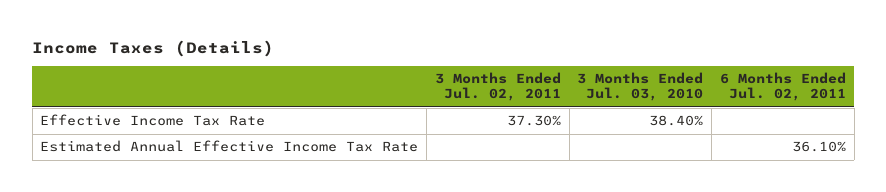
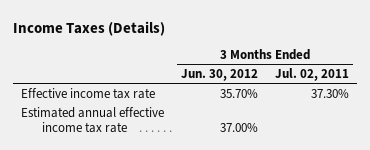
- | 3 Months Ended Jul. 02, 2011 | 3 Months Ended Jul. 03, 2010 | 6 Months Ended Jul. 02, 2011
+ | 3 Months Ended Jun. 30, 2012 | 3 Months Ended Jul. 02, 2011
- Effective Income Tax Rate | 37.30% | 38.40% |
- Estimated Annual Effective Income Tax Rate | | | 36.10%
+ Effective income tax rate | 35.70% | 37.30%
+ Estimated annual effective income tax rate | 37.00% |

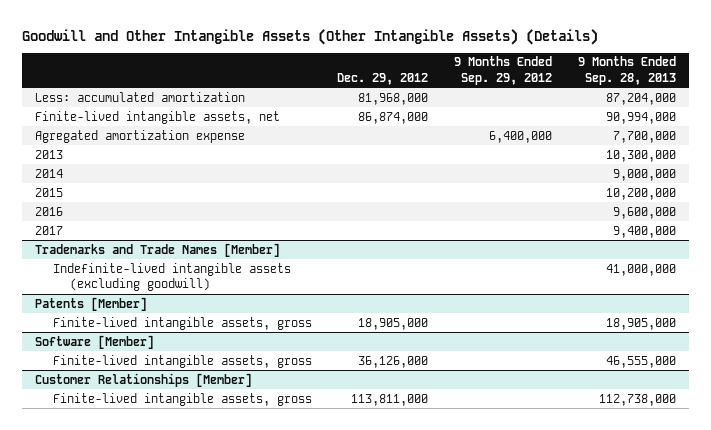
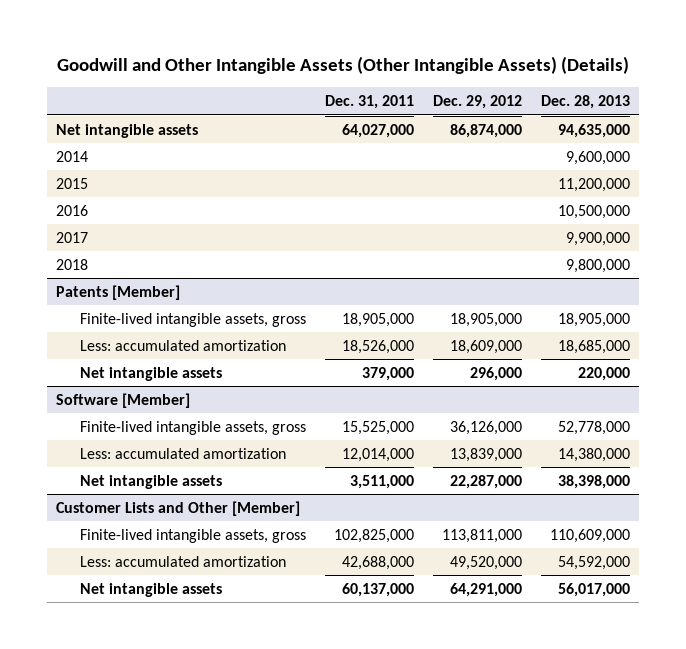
- | Dec. 29, 2012 | 9 Months Ended Sep. 29, 2012 | 9 Months Ended Sep. 28, 2013
+ | Dec. 31, 2011 | Dec. 29, 2012 | Dec. 28, 2013
- Less: accumulated amortization | 81,968,000 | | 87,204,000
- Finite-lived intangible assets, net | 86,874,000 | | 90,994,000
- Agregated amortization expense | | 6,400,000 | 7,700,000
- 2013 | | | 10,300,000
+ Net intangible assets | 64,027,000 | 86,874,000 | 94,635,000
- Trademarks and Trade Names [Member]
- Indefinite-lived intangible assets (excluding goodwill) | | | 41,000,000
+ 2018 | | | 9,800,000
@ Patents [Member]
+ Less: accumulated amortization | 18,526,000 | 18,609,000 | 18,685,000
+ Net intangible assets | 379,000 | 296,000 | 220,000
- Customer Relationships [Member]
@ Software [Member]
+ Less: accumulated amortization | 12,014,000 | 13,839,000 | 14,380,000
+ Net intangible assets | 3,511,000 | 22,287,000 | 38,398,000
+ Customer Lists and Other [Member]
+ Less: accumulated amortization | 42,688,000 | 49,520,000 | 54,592,000
+ Net intangible assets | 60,137,000 | 64,291,000 | 56,017,000

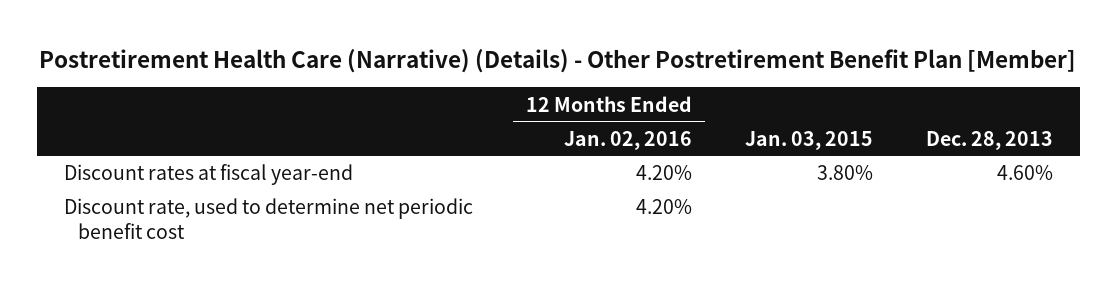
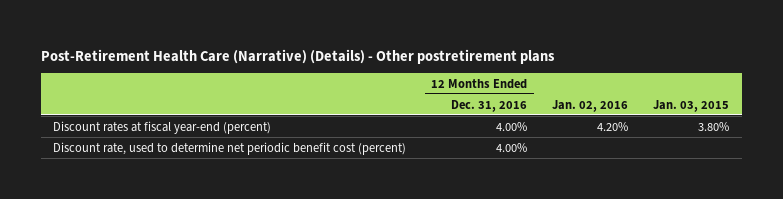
- Postretirement Health Care (Narrative) (Details) - Other Postretirement Benefit Plan [Member]
+ Post-Retirement Health Care (Narrative) (Details) - Other postretirement plans
- | 12 Months Ended Jan. 02, 2016 | Jan. 03, 2015 | Dec. 28, 2013
+ | 12 Months Ended Dec. 31, 2016 | Jan. 02, 2016 | Jan. 03, 2015
- Discount rates at fiscal year-end | 4.20% | 3.80% | 4.60%
- Discount rate, used to determine net periodic benefit cost | 4.20% | |
+ Discount rates at fiscal year-end (percent) | 4.00% | 4.20% | 3.80%
+ Discount rate, used to determine net periodic benefit cost (percent) | 4.00% | |

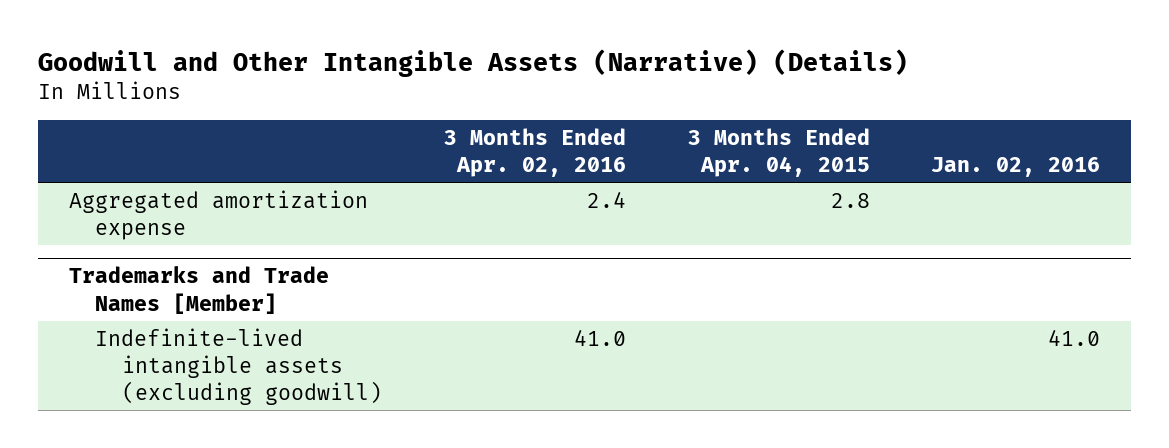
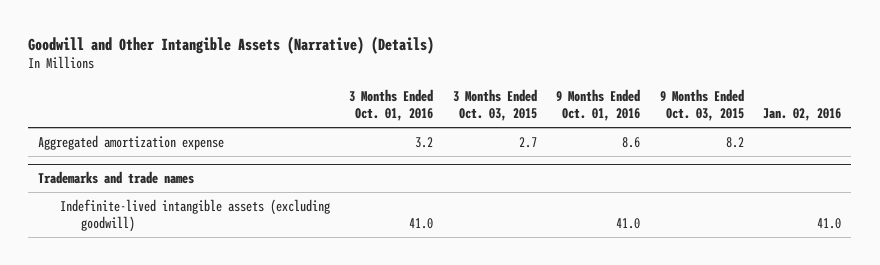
- | 3 Months Ended Apr. 02, 2016 | 3 Months Ended Apr. 04, 2015 | Jan. 02, 2016
+ | 3 Months Ended Oct. 01, 2016 | 3 Months Ended Oct. 03, 2015 | 9 Months Ended Oct. 01, 2016 | 9 Months Ended Oct. 03, 2015 | Jan. 02, 2016
- Trademarks and Trade Names [Member]
+ Trademarks and trade names

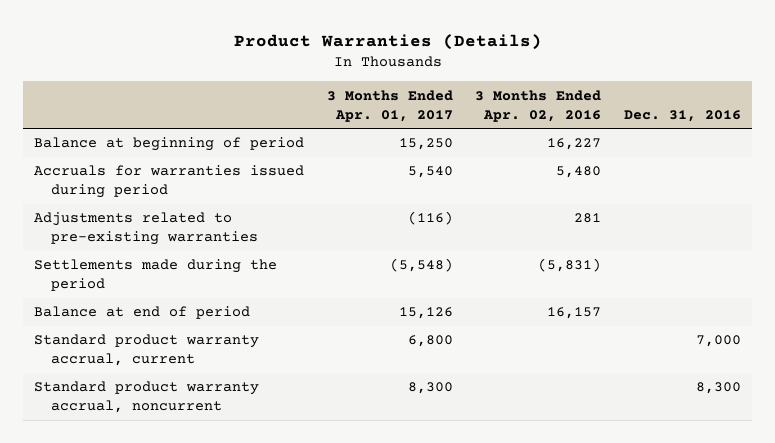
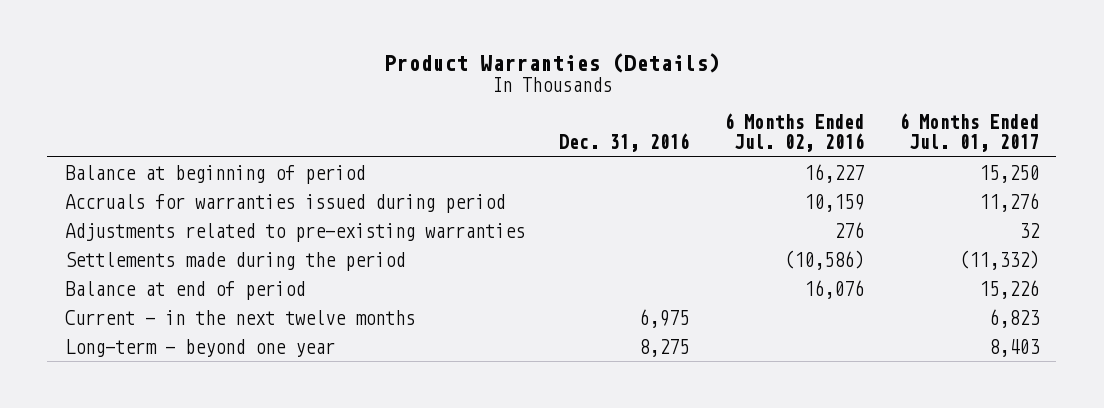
- | 3 Months Ended Apr. 01, 2017 | 3 Months Ended Apr. 02, 2016 | Dec. 31, 2016
+ | Dec. 31, 2016 | 6 Months Ended Jul. 02, 2016 | 6 Months Ended Jul. 01, 2017
- Standard product warranty accrual, current | 6,800 | | 7,000
- Standard product warranty accrual, noncurrent | 8,300 | | 8,300
+ Current - in the next twelve months | 6,975 | | 6,823
+ Long-term - beyond one year | 8,275 | | 8,403

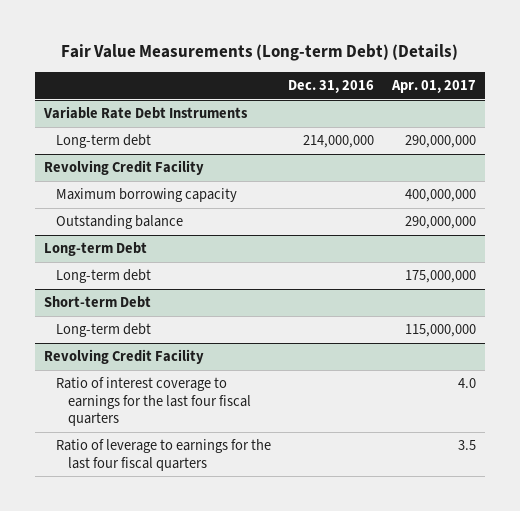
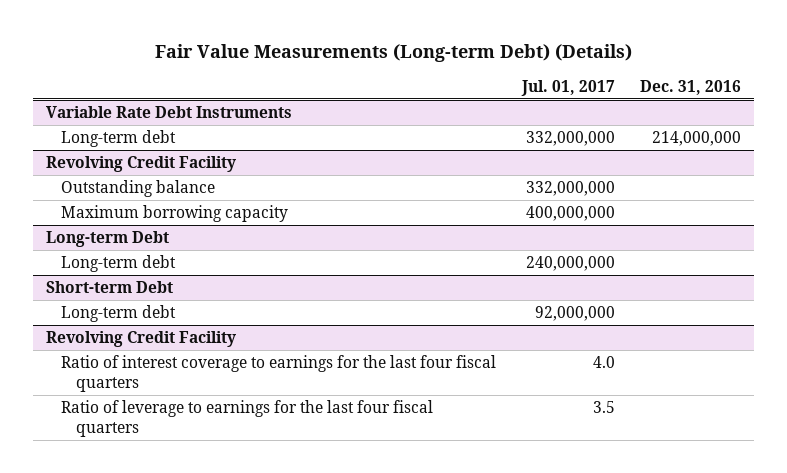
- | Dec. 31, 2016 | Apr. 01, 2017
+ | Jul. 01, 2017 | Dec. 31, 2016
@ Revolving Credit Facility
moved down: Maximum borrowing capacity | 400,000,000 |

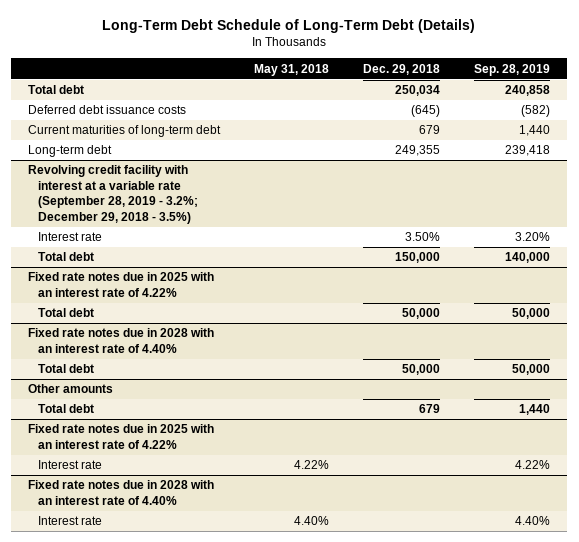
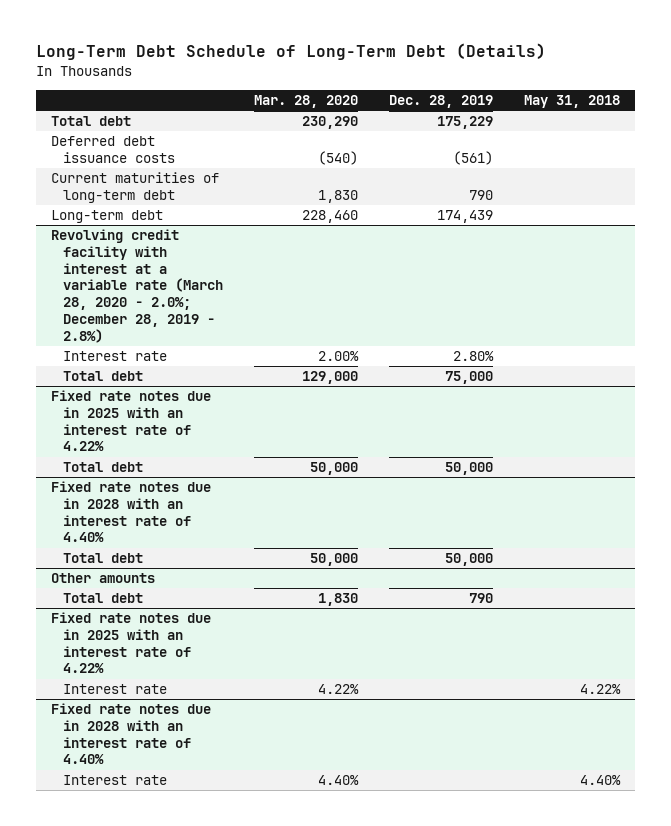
- | May 31, 2018 | Dec. 29, 2018 | Sep. 28, 2019
+ | Mar. 28, 2020 | Dec. 28, 2019 | May 31, 2018
- Revolving credit facility with interest at a variable rate (September 28, 2019 - 3.2%; December 29, 2018 - 3.5%)
+ Revolving credit facility with interest at a variable rate (March 28, 2020 - 2.0%; December 28, 2019 - 2.8%)

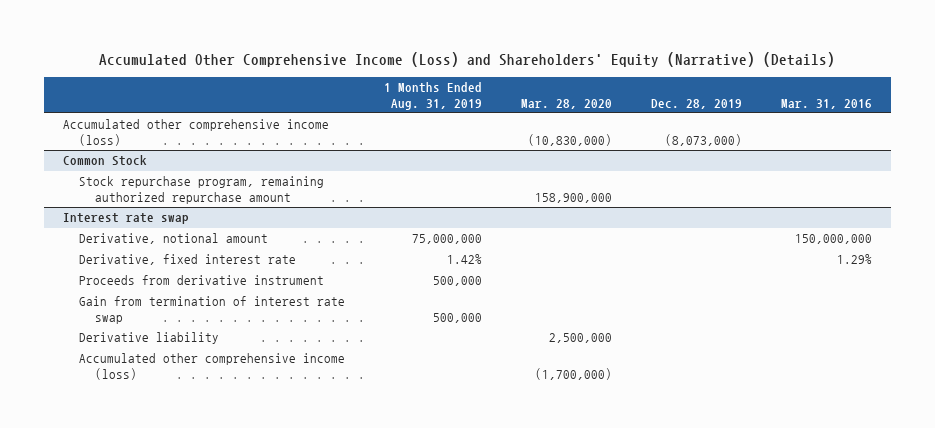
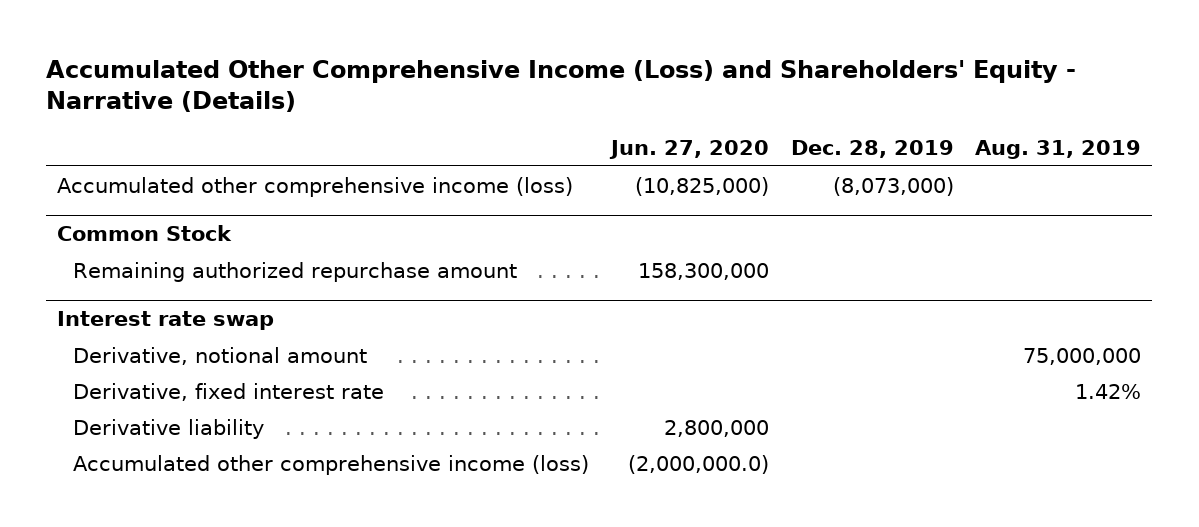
- Accumulated Other Comprehensive Income (Loss) and Shareholders' Equity (Narrative) (Details)
+ Accumulated Other Comprehensive Income (Loss) and Shareholders' Equity - Narrative (Details)
- | 1 Months Ended Aug. 31, 2019 | Mar. 28, 2020 | Dec. 28, 2019 | Mar. 31, 2016
+ | Jun. 27, 2020 | Dec. 28, 2019 | Aug. 31, 2019
@ Common Stock
- Stock repurchase program, remaining authorized repurchase amount | | 158,900,000 | |
+ Remaining authorized repurchase amount | 158,300,000 | |
@ Interest rate swap
- Proceeds from derivative instrument | 500,000 | | |
- Gain from termination of interest rate swap | 500,000 | | |

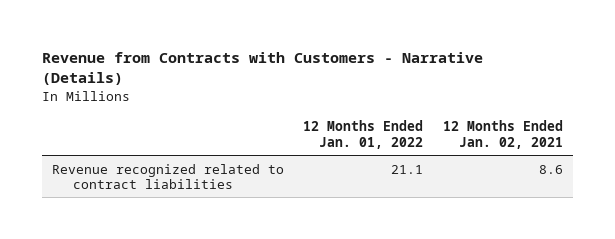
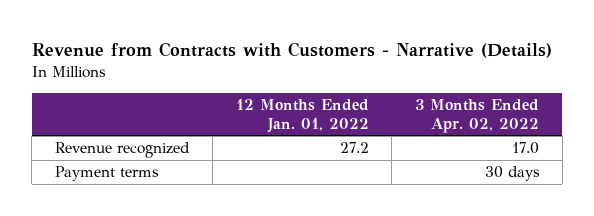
- | 12 Months Ended Jan. 01, 2022 | 12 Months Ended Jan. 02, 2021
+ | 12 Months Ended Jan. 01, 2022 | 3 Months Ended Apr. 02, 2022
- Revenue recognized related to contract liabilities | 21.1 | 8.6
+ Revenue recognized | 27.2 | 17.0
+ Payment terms | | 30 days

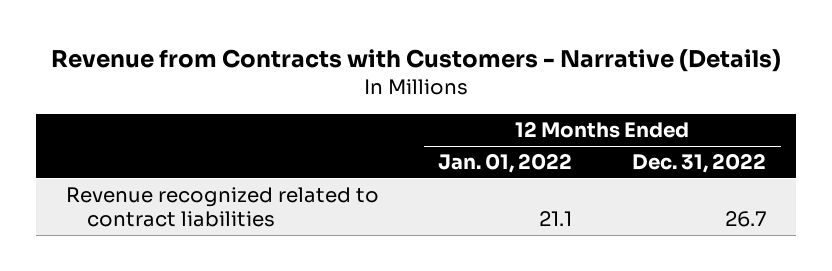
- | 12 Months Ended Jan. 01, 2022 | 3 Months Ended Apr. 02, 2022
+ | 12 Months Ended Jan. 01, 2022 | 12 Months Ended Dec. 31, 2022
- Revenue recognized | 27.2 | 17.0
- Payment terms | | 30 days
+ Revenue recognized related to contract liabilities | 21.1 | 26.7

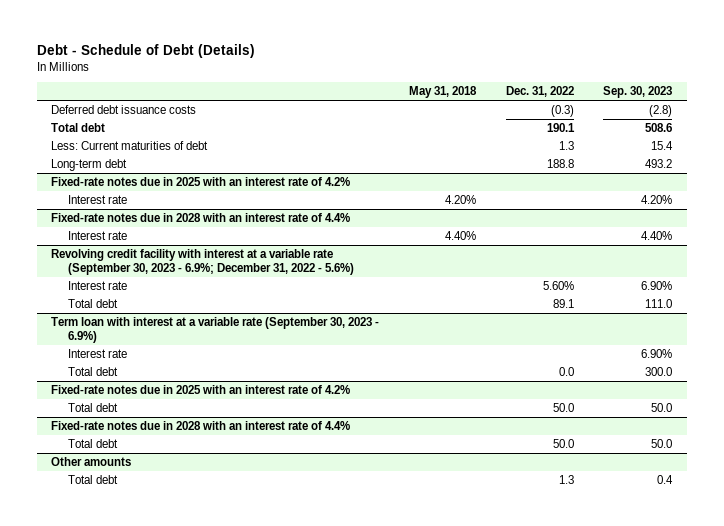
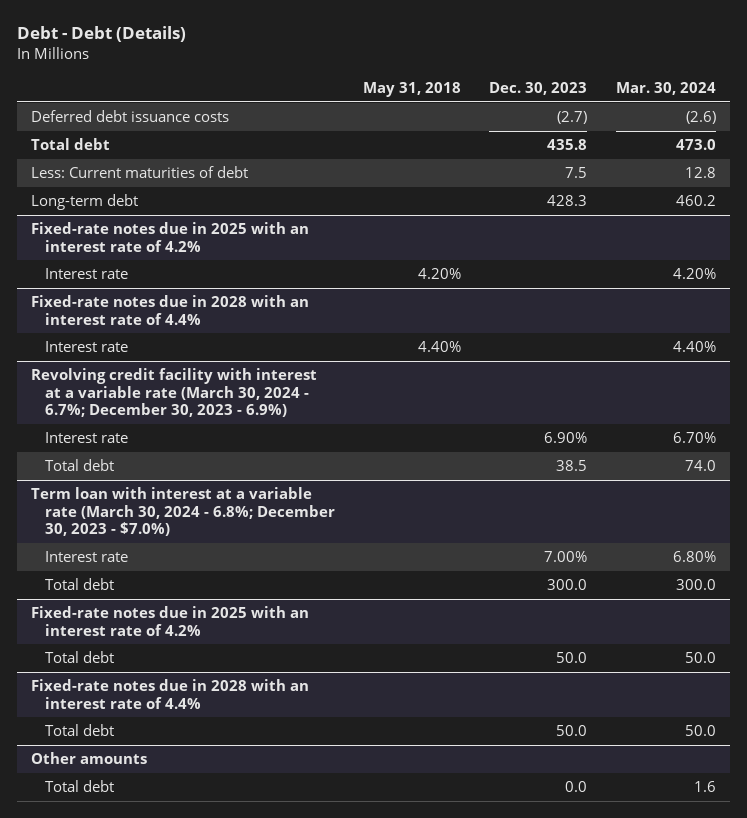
- Debt - Schedule of Debt (Details)
+ Debt - Debt (Details)
- | May 31, 2018 | Dec. 31, 2022 | Sep. 30, 2023
+ | May 31, 2018 | Dec. 30, 2023 | Mar. 30, 2024
- Revolving credit facility with interest at a variable rate (September 30, 2023 - 6.9%; December 31, 2022 - 5.6%)
+ Revolving credit facility with interest at a variable rate (March 30, 2024 - 6.7%; December 30, 2023 - 6.9%)
- Term loan with interest at a variable rate (September 30, 2023 - 6.9%)
+ Term loan with interest at a variable rate (March 30, 2024 - 6.8%; December 30, 2023 - $7.0%)

